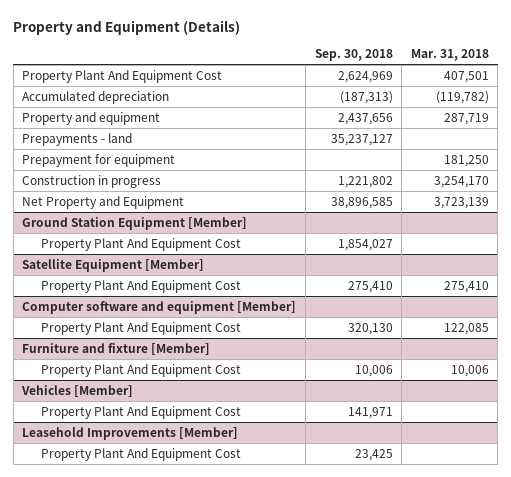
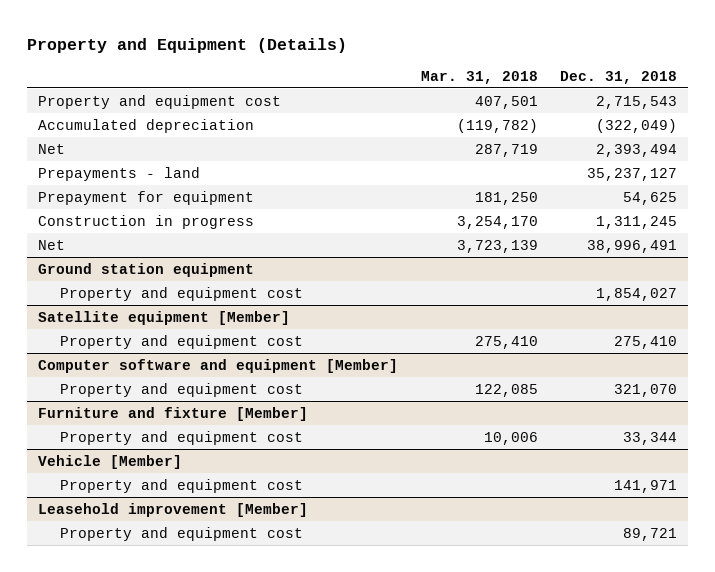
- | Sep. 30, 2018 | Mar. 31, 2018
+ | Mar. 31, 2018 | Dec. 31, 2018
- Property Plant And Equipment Cost | 2,624,969 | 407,501
+ Property and equipment cost | 407,501 | 2,715,543
- Property and equipment | 2,437,656 | 287,719
+ Net | 287,719 | 2,393,494
- Net Property and Equipment | 38,896,585 | 3,723,139
- Ground Station Equipment [Member]
- Property Plant And Equipment Cost | 1,854,027 |
- Satellite Equipment [Member]
- Property Plant And Equipment Cost | 275,410 | 275,410
+ Net | 3,723,139 | 38,996,491
+ Ground station equipment
+ Property and equipment cost | | 1,854,027
+ Satellite equipment [Member]
+ Property and equipment cost | 275,410 | 275,410
@ Computer software and equipment [Member]
- Property Plant And Equipment Cost | 320,130 | 122,085
+ Property and equipment cost | 122,085 | 321,070
@ Furniture and fixture [Member]
- Property Plant And Equipment Cost | 10,006 | 10,006
- Vehicles [Member]
- Property Plant And Equipment Cost | 141,971 |
- Leasehold Improvements [Member]
- Property Plant And Equipment Cost | 23,425 |
@ Furniture and fixture [Member]
+ Property and equipment cost | 10,006 | 33,344
+ Vehicle [Member]
+ Property and equipment cost | | 141,971
+ Leasehold improvement [Member]
+ Property and equipment cost | | 89,721

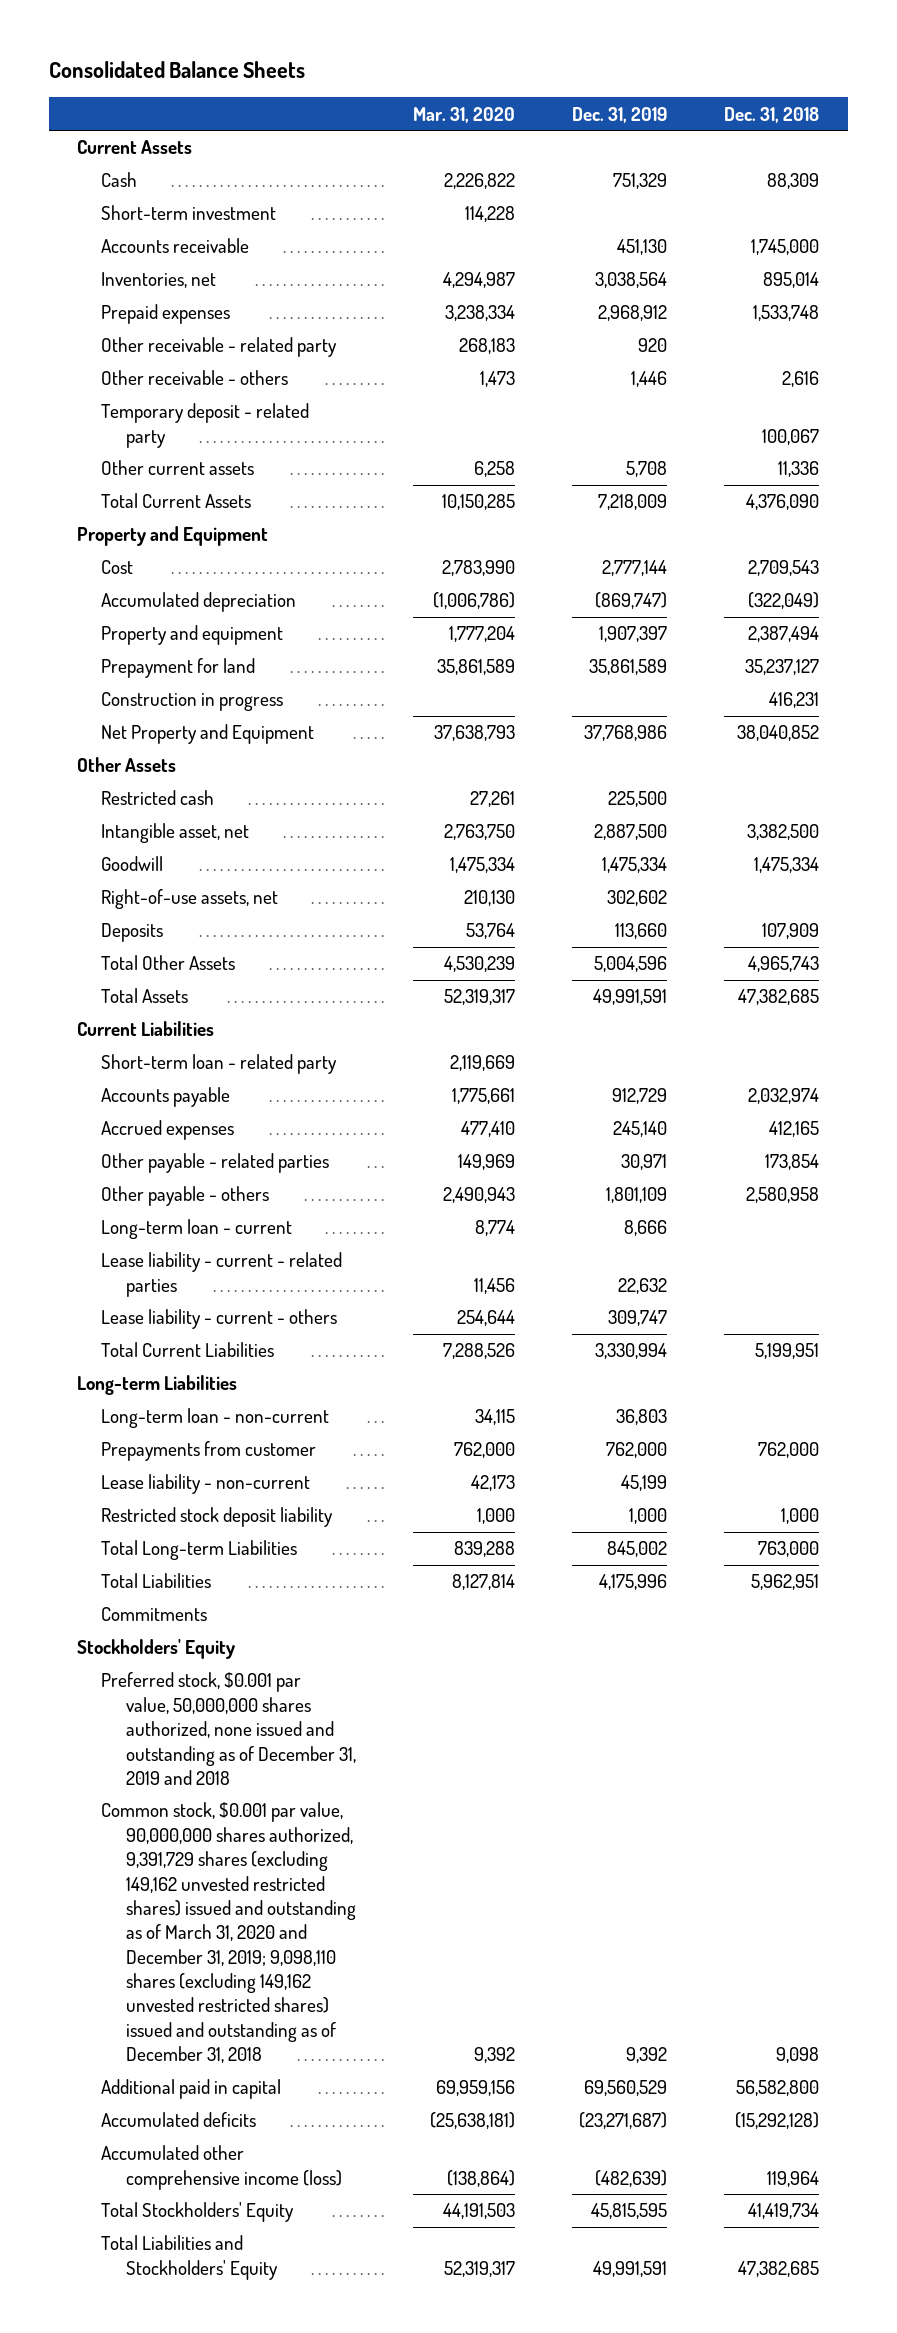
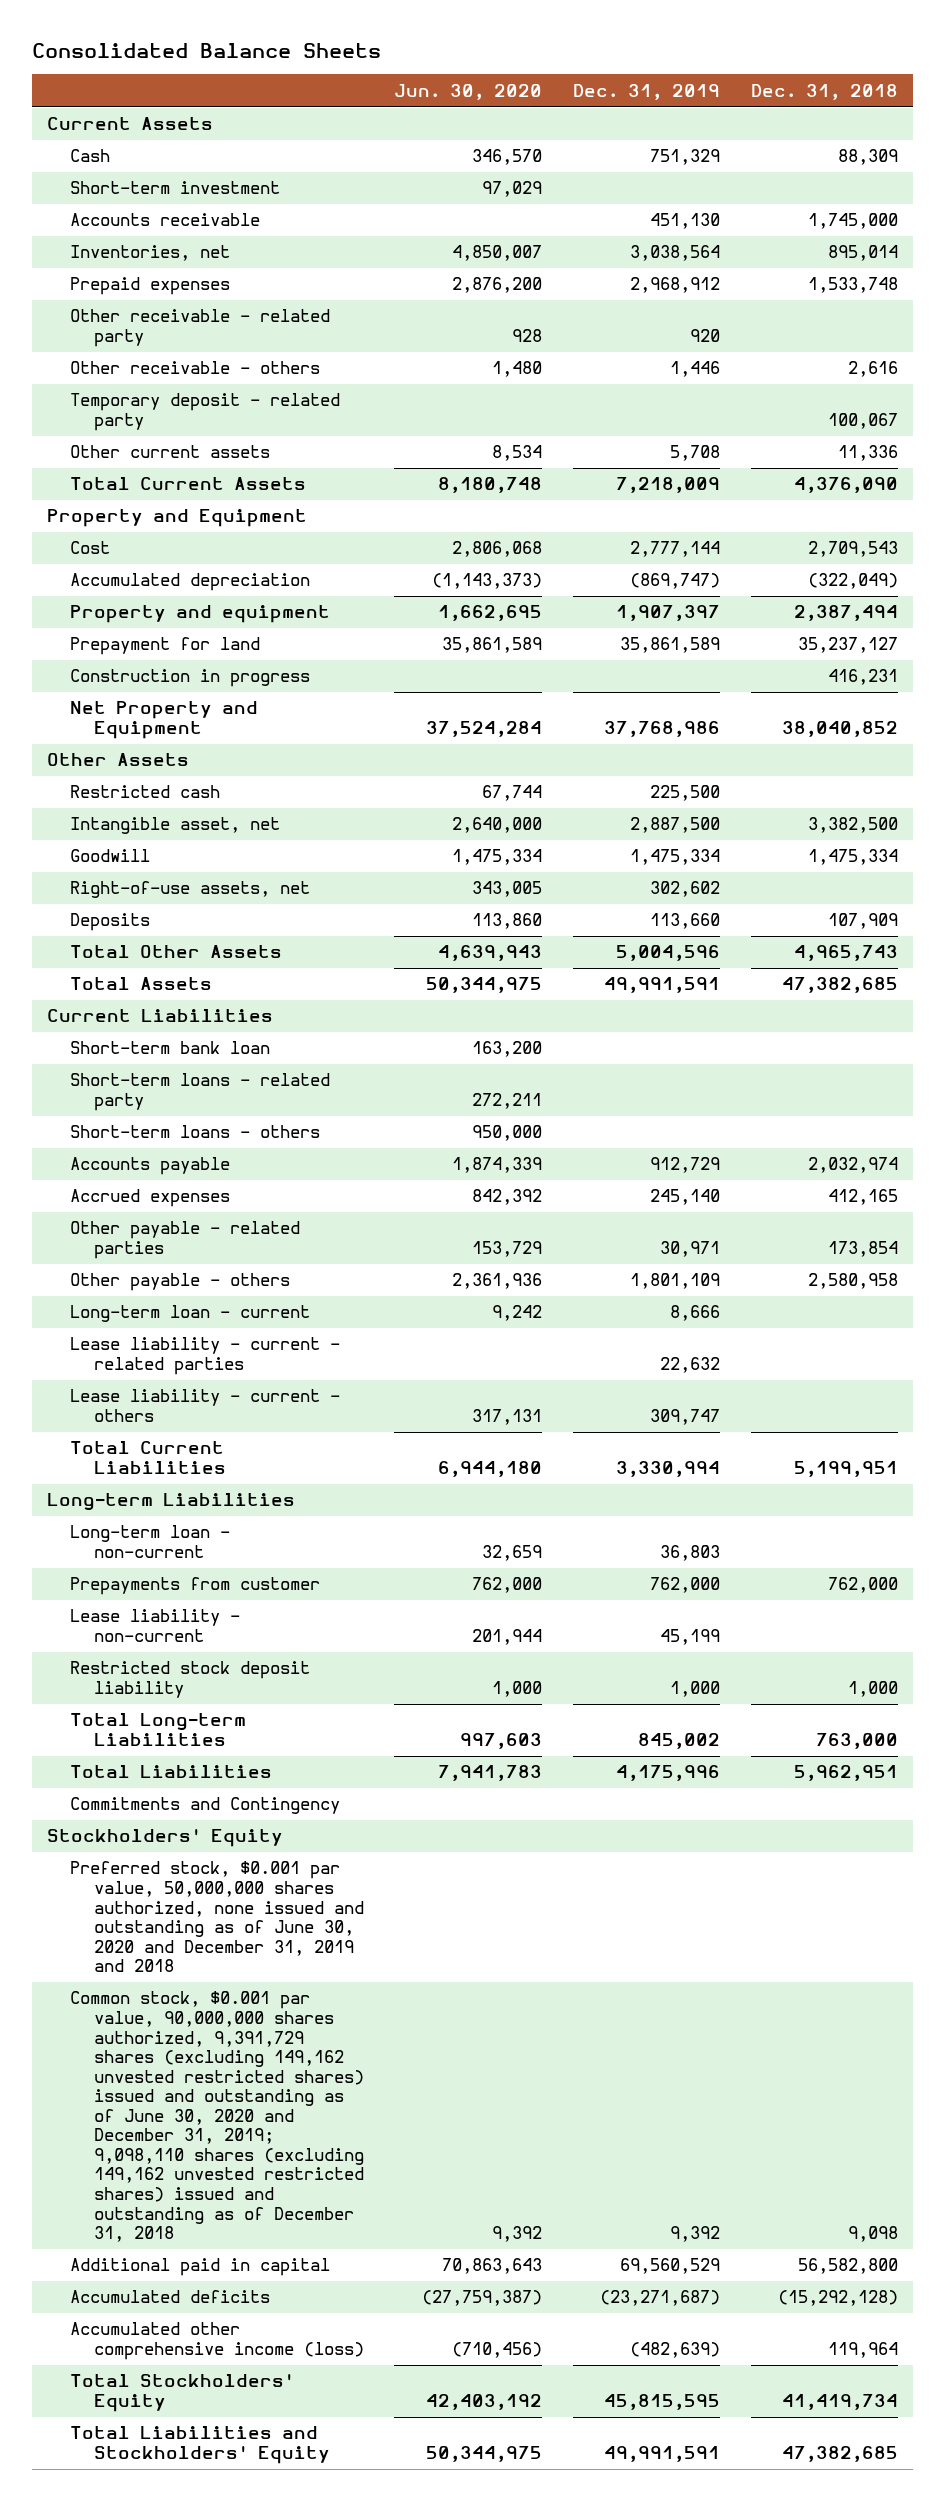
- | Mar. 31, 2020 | Dec. 31, 2019 | Dec. 31, 2018
+ | Jun. 30, 2020 | Dec. 31, 2019 | Dec. 31, 2018
- Short-term loan - related party | 2,119,669 | |
+ Short-term bank loan | 163,200 | |
+ Short-term loans - related party | 272,211 | |
+ Short-term loans - others | 950,000 | |
- Commitments
+ Commitments and Contingency
- Preferred stock, $0.001 par value, 50,000,000 shares authorized, none issued and outstanding as of December 31, 2019 and 2018
- Common stock, $0.001 par value, 90,000,000 shares authorized, 9,391,729 shares (excluding 149,162 unvested restricted shares) issued and outstanding as of March 31, 2020 and December 31, 2019; 9,098,110 shares (excluding 149,162 unvested restricted shares) issued and outstanding as of December 31, 2018 | 9,392 | 9,392 | 9,098
+ Preferred stock, $0.001 par value, 50,000,000 shares authorized, none issued and outstanding as of June 30, 2020 and December 31, 2019 and 2018
+ Common stock, $0.001 par value, 90,000,000 shares authorized, 9,391,729 shares (excluding 149,162 unvested restricted shares) issued and outstanding as of June 30, 2020 and December 31, 2019; 9,098,110 shares (excluding 149,162 unvested restricted shares) issued and outstanding as of December 31, 2018 | 9,392 | 9,392 | 9,098

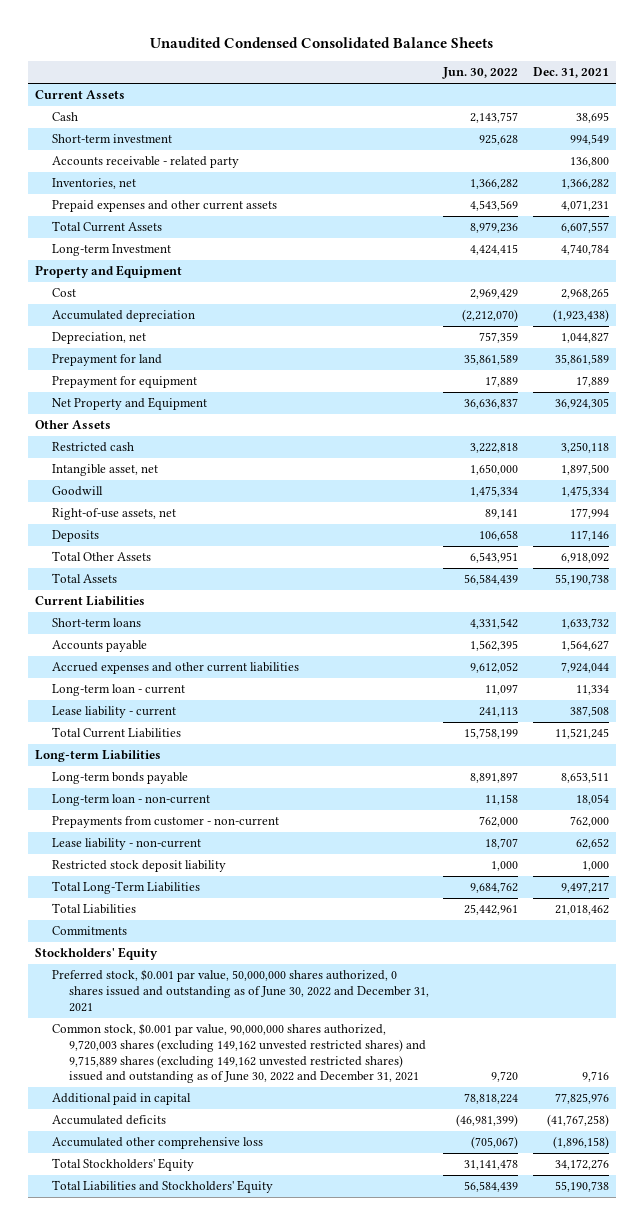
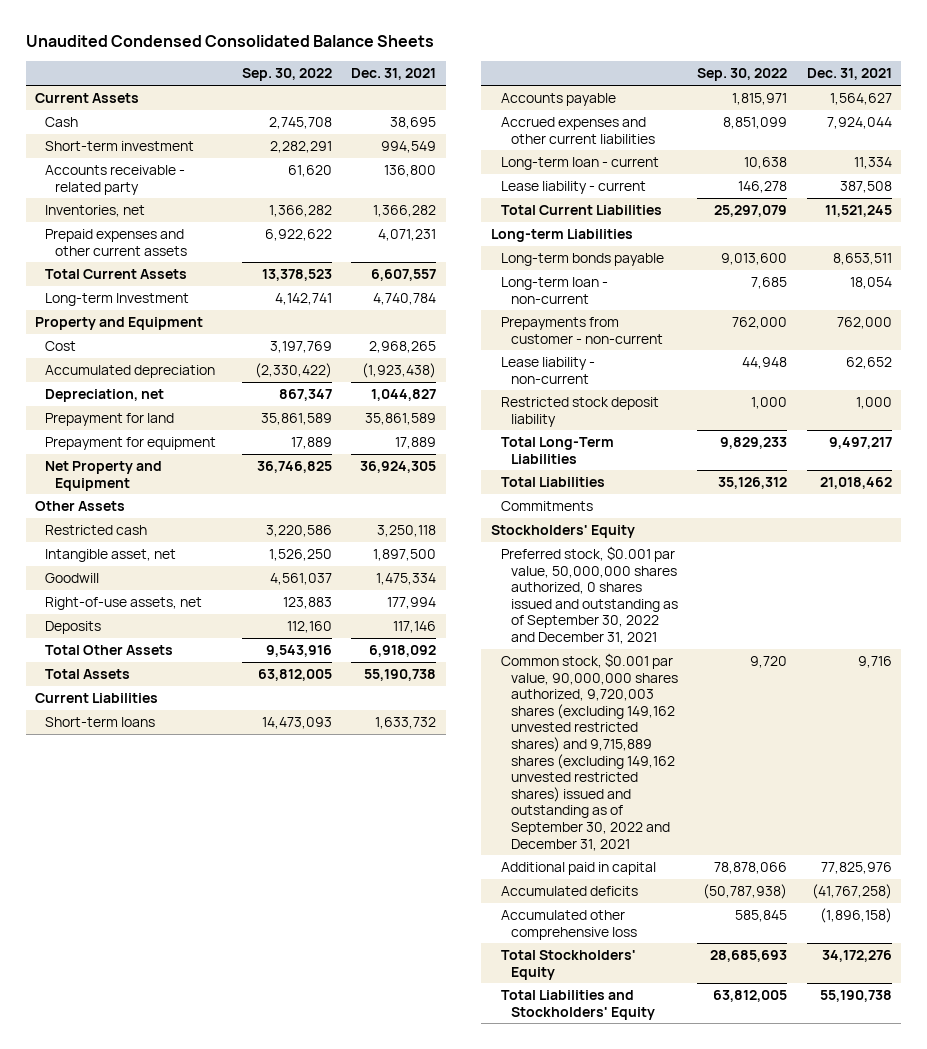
- | Jun. 30, 2022 | Dec. 31, 2021
+ | Sep. 30, 2022 | Dec. 31, 2021
- Preferred stock, $0.001 par value, 50,000,000 shares authorized, 0 shares issued and outstanding as of June 30, 2022 and December 31, 2021
- Common stock, $0.001 par value, 90,000,000 shares authorized, 9,720,003 shares (excluding 149,162 unvested restricted shares) and 9,715,889 shares (excluding 149,162 unvested restricted shares) issued and outstanding as of June 30, 2022 and December 31, 2021 | 9,720 | 9,716
+ Preferred stock, $0.001 par value, 50,000,000 shares authorized, 0 shares issued and outstanding as of September 30, 2022 and December 31, 2021
+ Common stock, $0.001 par value, 90,000,000 shares authorized, 9,720,003 shares (excluding 149,162 unvested restricted shares) and 9,715,889 shares (excluding 149,162 unvested restricted shares) issued and outstanding as of September 30, 2022 and December 31, 2021 | 9,720 | 9,716

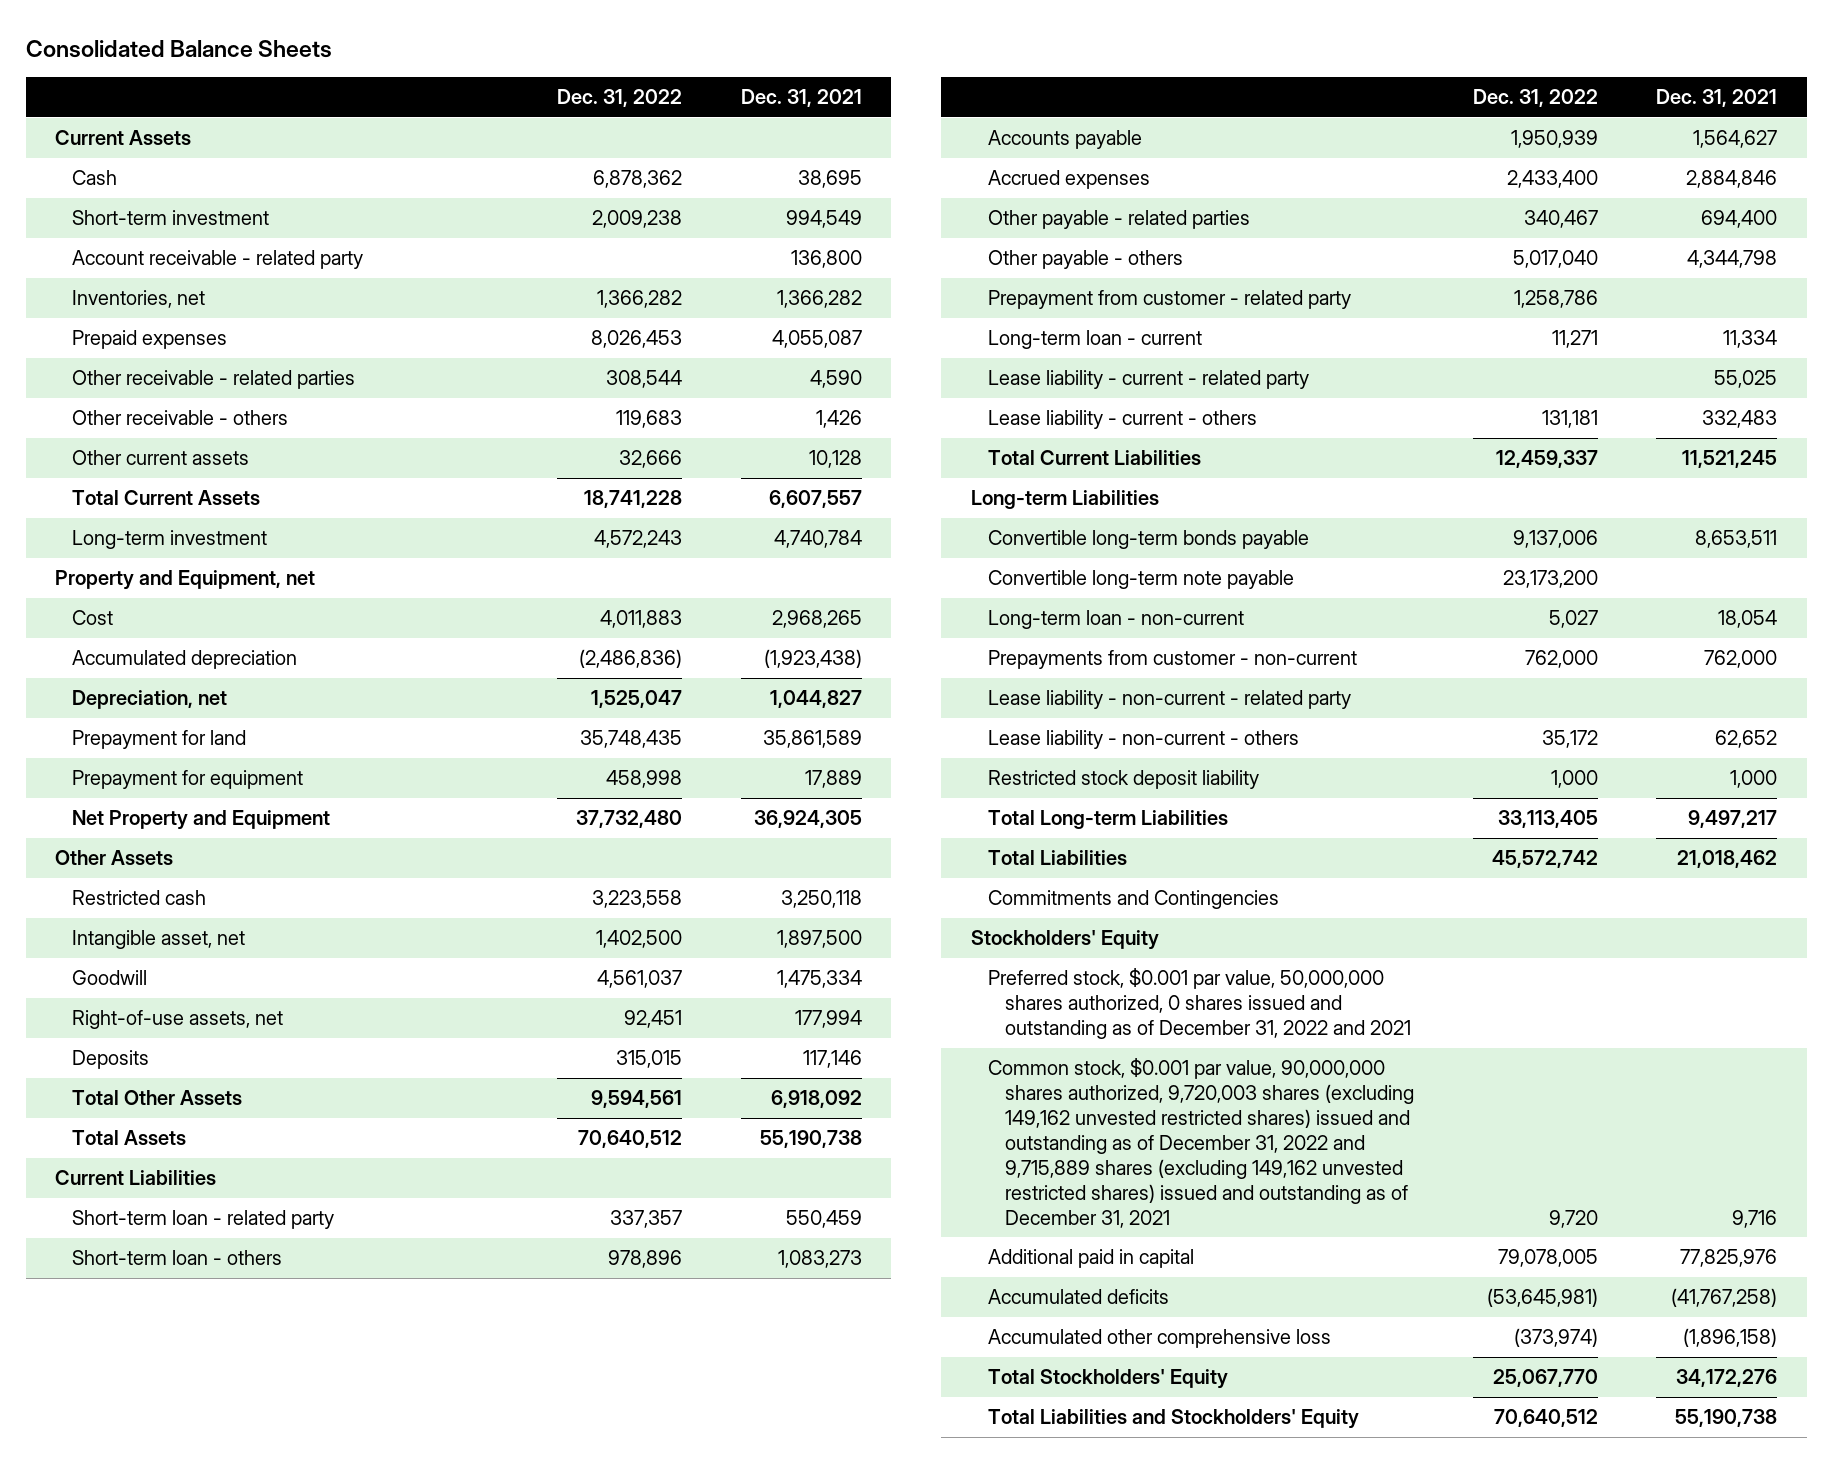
- Unaudited Condensed Consolidated Balance Sheets
+ Consolidated Balance Sheets
- | Sep. 30, 2022 | Dec. 31, 2021
+ | Dec. 31, 2022 | Dec. 31, 2021
- Accounts receivable - related party | 61,620 | 136,800
+ Account receivable - related party | | 136,800
- Prepaid expenses and other current assets | 6,922,622 | 4,071,231
+ Prepaid expenses | 8,026,453 | 4,055,087
+ Other receivable - related parties | 308,544 | 4,590
+ Other receivable - others | 119,683 | 1,426
+ Other current assets | 32,666 | 10,128
- Long-term Investment | 4,142,741 | 4,740,784
- Property and Equipment
+ Long-term investment | 4,572,243 | 4,740,784
+ Property and Equipment, net
- Short-term loans | 14,473,093 | 1,633,732
+ Short-term loan - related party | 337,357 | 550,459
+ Short-term loan - others | 978,896 | 1,083,273
- Accrued expenses and other current liabilities | 8,851,099 | 7,924,044
+ Accrued expenses | 2,433,400 | 2,884,846
+ Other payable - related parties | 340,467 | 694,400
+ Other payable - others | 5,017,040 | 4,344,798
+ Prepayment from customer - related party | 1,258,786 |
- Lease liability - current | 146,278 | 387,508
+ Lease liability - current - related party | | 55,025
+ Lease liability - current - others | 131,181 | 332,483
- Long-term bonds payable | 9,013,600 | 8,653,511
+ Convertible long-term bonds payable | 9,137,006 | 8,653,511
+ Convertible long-term note payable | 23,173,200 |
- Lease liability - non-current | 44,948 | 62,652
+ Lease liability - non-current - related party
+ Lease liability - non-current - others | 35,172 | 62,652
- Total Long-Term Liabilities | 9,829,233 | 9,497,217
+ Total Long-term Liabilities | 33,113,405 | 9,497,217
- Commitments
+ Commitments and Contingencies
- Preferred stock, $0.001 par value, 50,000,000 shares authorized, 0 shares issued and outstanding as of September 30, 2022 and December 31, 2021
- Common stock, $0.001 par value, 90,000,000 shares authorized, 9,720,003 shares (excluding 149,162 unvested restricted shares) and 9,715,889 shares (excluding 149,162 unvested restricted shares) issued and outstanding as of September 30, 2022 and December 31, 2021 | 9,720 | 9,716
+ Preferred stock, $0.001 par value, 50,000,000 shares authorized, 0 shares issued and outstanding as of December 31, 2022 and 2021
+ Common stock, $0.001 par value, 90,000,000 shares authorized, 9,720,003 shares (excluding 149,162 unvested restricted shares) issued and outstanding as of December 31, 2022 and 9,715,889 shares (excluding 149,162 unvested restricted shares) issued and outstanding as of December 31, 2021 | 9,720 | 9,716

